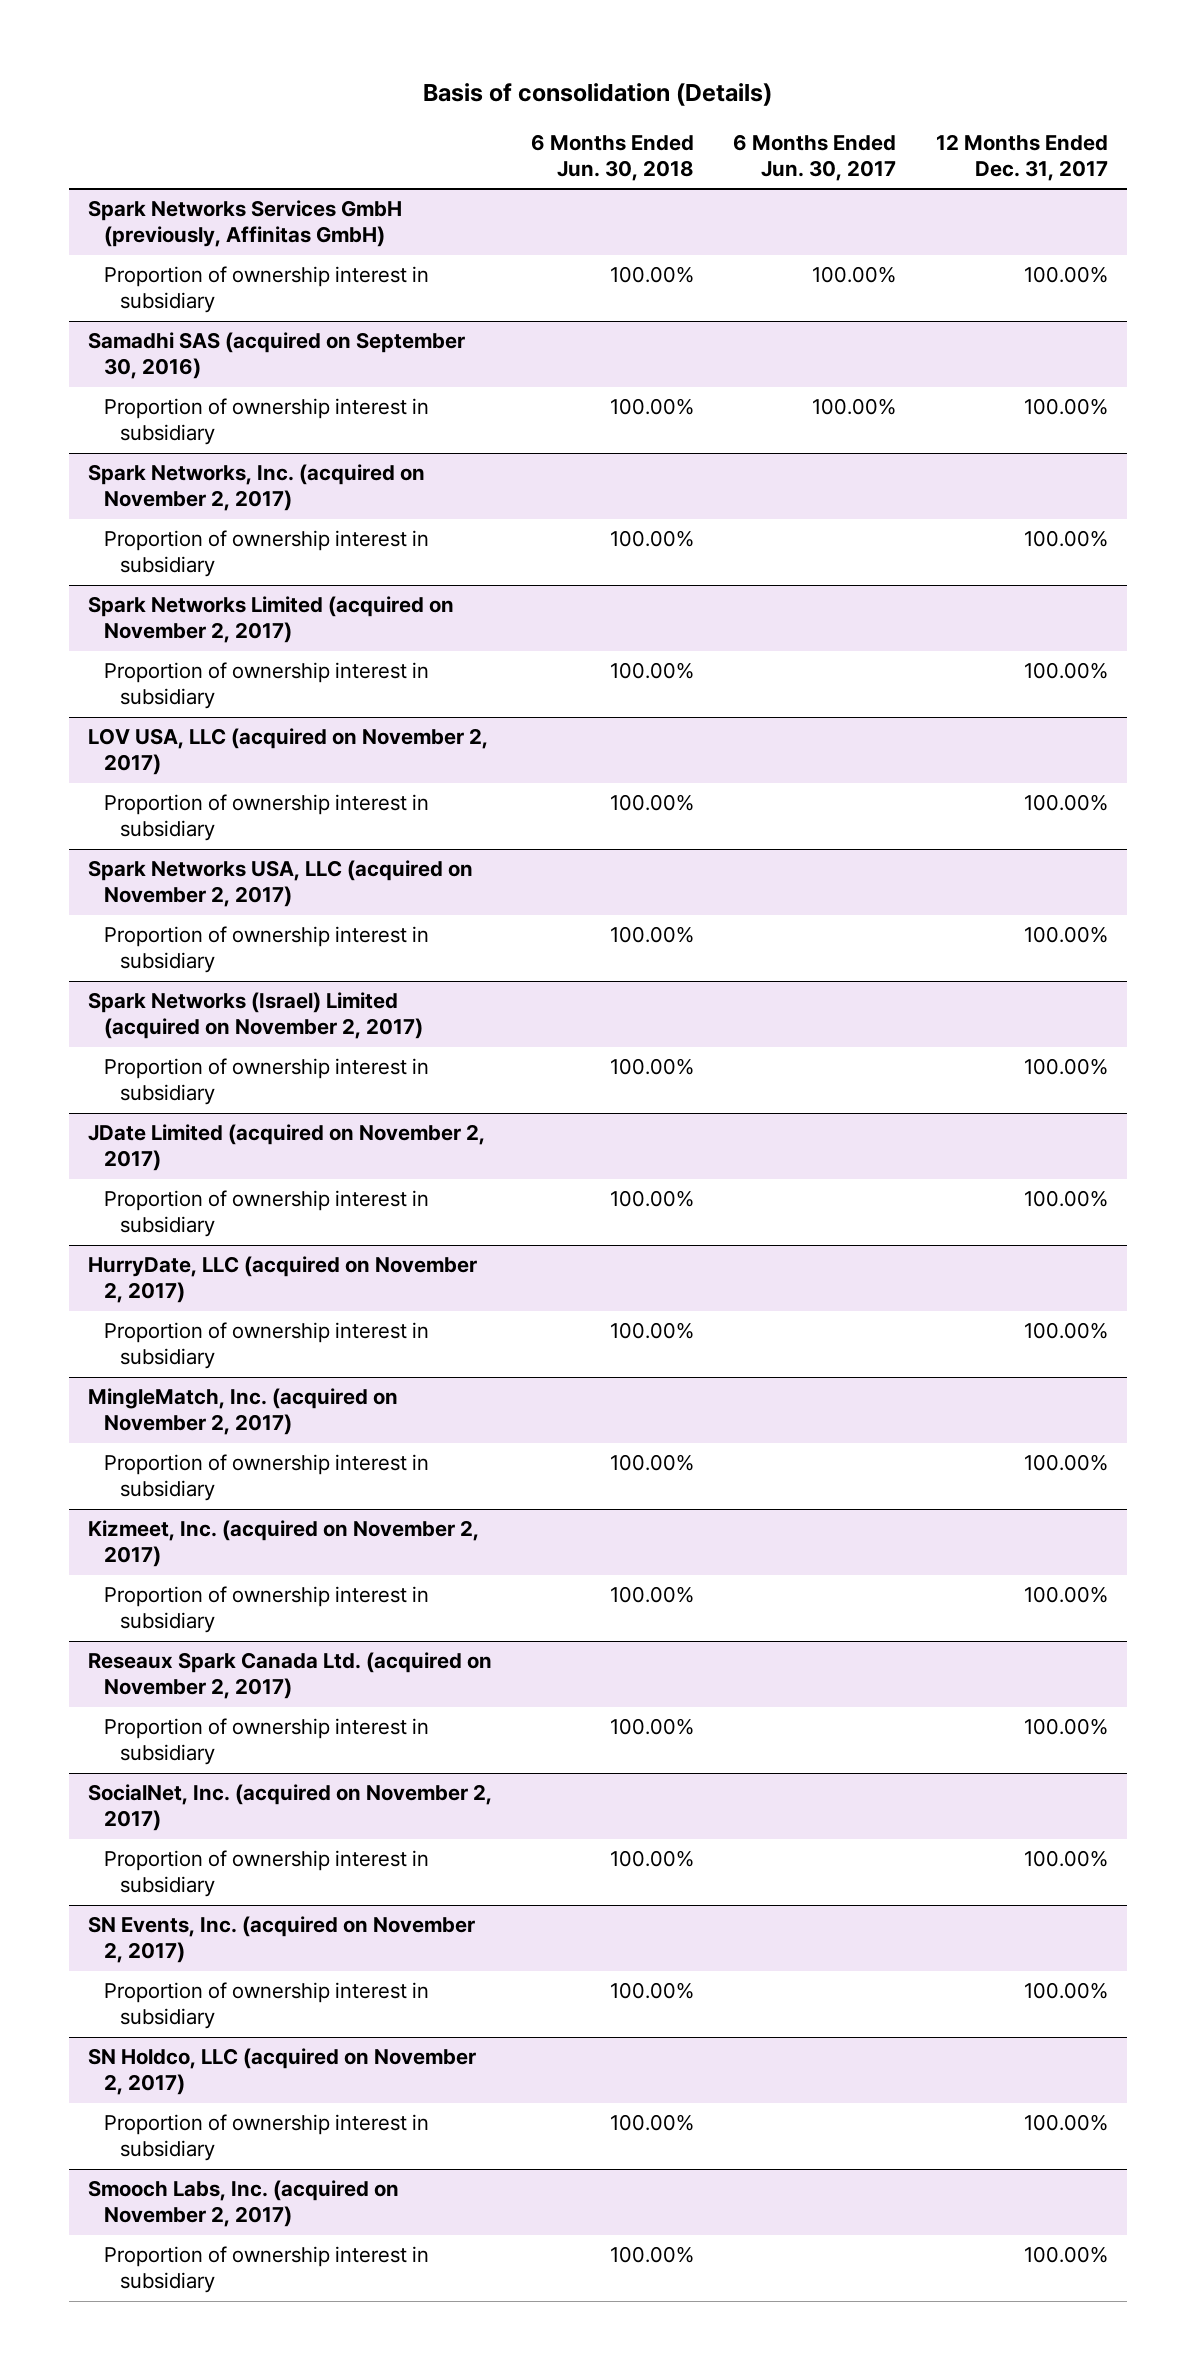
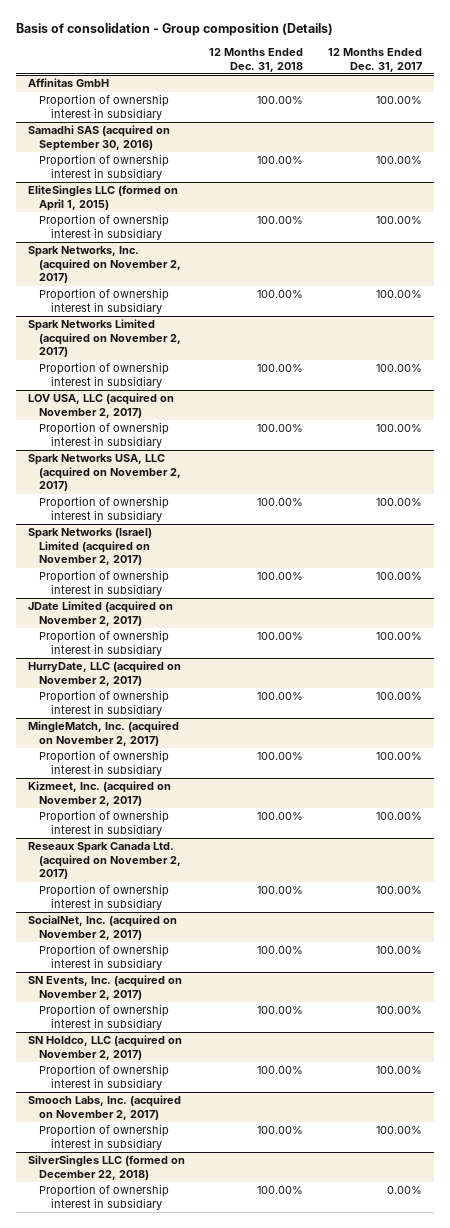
- Basis of consolidation (Details)
+ Basis of consolidation - Group composition (Details)
- | 6 Months Ended Jun. 30, 2018 | 6 Months Ended Jun. 30, 2017 | 12 Months Ended Dec. 31, 2017
+ | 12 Months Ended Dec. 31, 2018 | 12 Months Ended Dec. 31, 2017
- Spark Networks Services GmbH (previously, Affinitas GmbH)
+ Affinitas GmbH
+ EliteSingles LLC (formed on April 1, 2015)
+ Proportion of ownership interest in subsidiary | 100.00% | 100.00%
+ SilverSingles LLC (formed on December 22, 2018)
+ Proportion of ownership interest in subsidiary | 100.00% | 0.00%

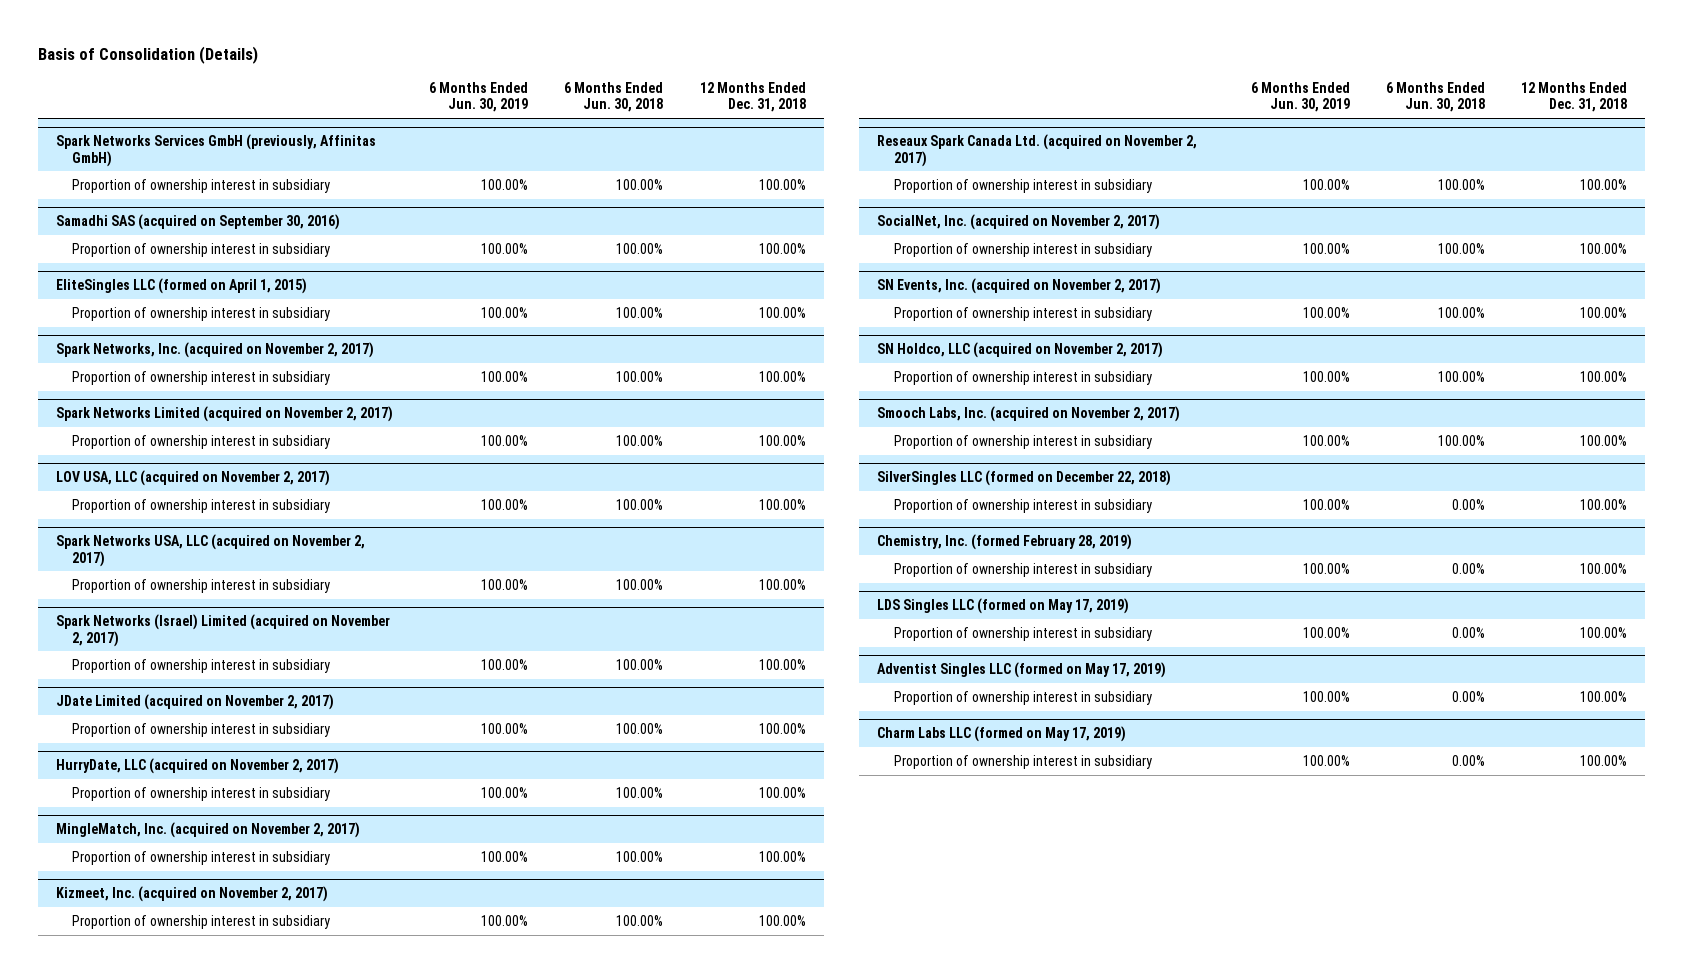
- Basis of consolidation - Group composition (Details)
+ Basis of Consolidation (Details)
- | 12 Months Ended Dec. 31, 2018 | 12 Months Ended Dec. 31, 2017
+ | 6 Months Ended Jun. 30, 2019 | 6 Months Ended Jun. 30, 2018 | 12 Months Ended Dec. 31, 2018
- Affinitas GmbH
+ Spark Networks Services GmbH (previously, Affinitas GmbH)
+ Chemistry, Inc. (formed February 28, 2019)
+ Proportion of ownership interest in subsidiary | 100.00% | 0.00% | 100.00%
+ LDS Singles LLC (formed on May 17, 2019)
+ Proportion of ownership interest in subsidiary | 100.00% | 0.00% | 100.00%
+ Adventist Singles LLC (formed on May 17, 2019)
+ Proportion of ownership interest in subsidiary | 100.00% | 0.00% | 100.00%
+ Charm Labs LLC (formed on May 17, 2019)
+ Proportion of ownership interest in subsidiary | 100.00% | 0.00% | 100.00%

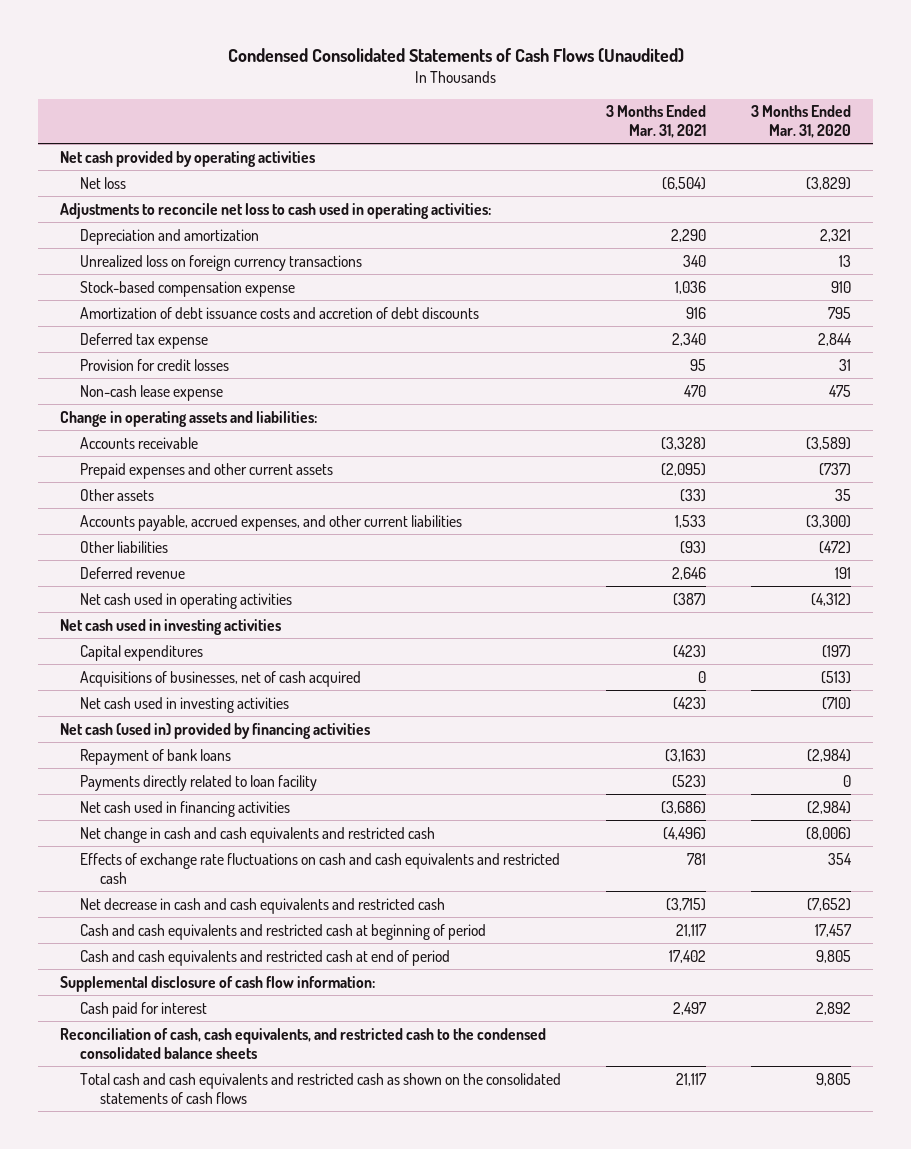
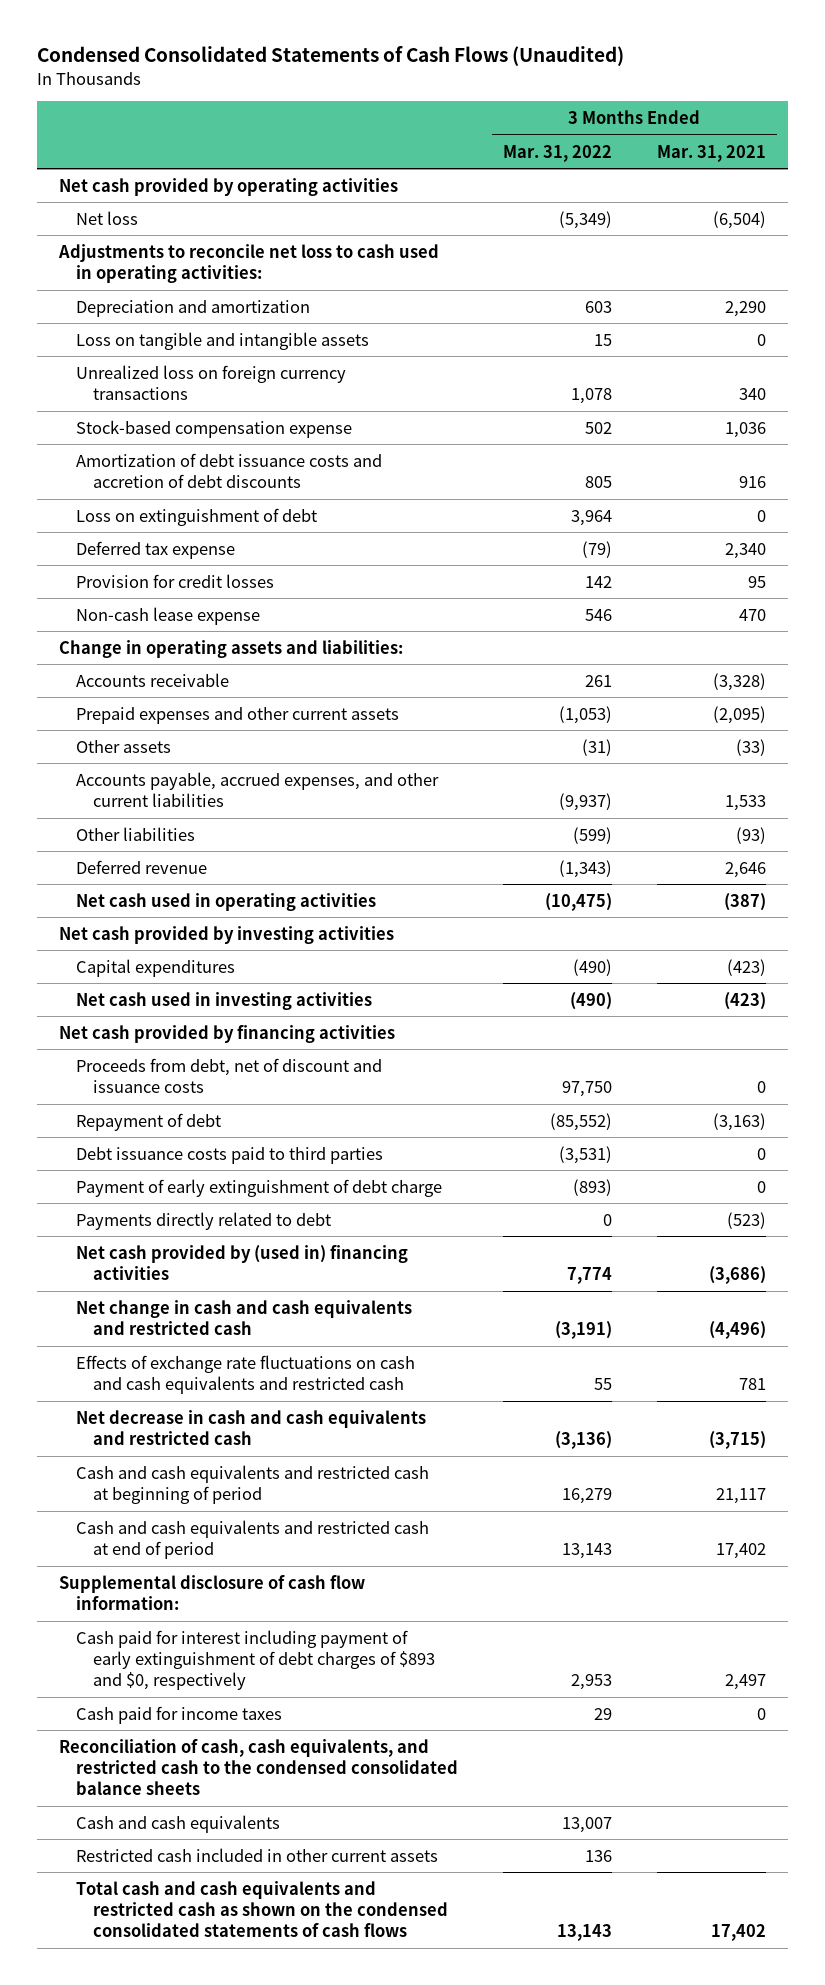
- | 3 Months Ended Mar. 31, 2021 | 3 Months Ended Mar. 31, 2020
+ | 3 Months Ended Mar. 31, 2022 | 3 Months Ended Mar. 31, 2021
+ Loss on tangible and intangible assets | 15 | 0
+ Loss on extinguishment of debt | 3,964 | 0
- Net cash used in investing activities
+ Net cash provided by investing activities
- Acquisitions of businesses, net of cash acquired | 0 | (513)
- Net cash (used in) provided by financing activities
- Repayment of bank loans | (3,163) | (2,984)
- Payments directly related to loan facility | (523) | 0
- Net cash used in financing activities | (3,686) | (2,984)
+ Net cash provided by financing activities
+ Proceeds from debt, net of discount and issuance costs | 97,750 | 0
+ Repayment of debt | (85,552) | (3,163)
+ Debt issuance costs paid to third parties | (3,531) | 0
+ Payment of early extinguishment of debt charge | (893) | 0
+ Payments directly related to debt | 0 | (523)
+ Net cash provided by (used in) financing activities | 7,774 | (3,686)
- Cash paid for interest | 2,497 | 2,892
+ Cash paid for interest including payment of early extinguishment of debt charges of $893 and $0, respectively | 2,953 | 2,497
+ Cash paid for income taxes | 29 | 0
- Total cash and cash equivalents and restricted cash as shown on the consolidated statements of cash flows | 21,117 | 9,805
+ Cash and cash equivalents | 13,007 |
+ Restricted cash included in other current assets | 136 |
+ Total cash and cash equivalents and restricted cash as shown on the condensed consolidated statements of cash flows | 13,143 | 17,402

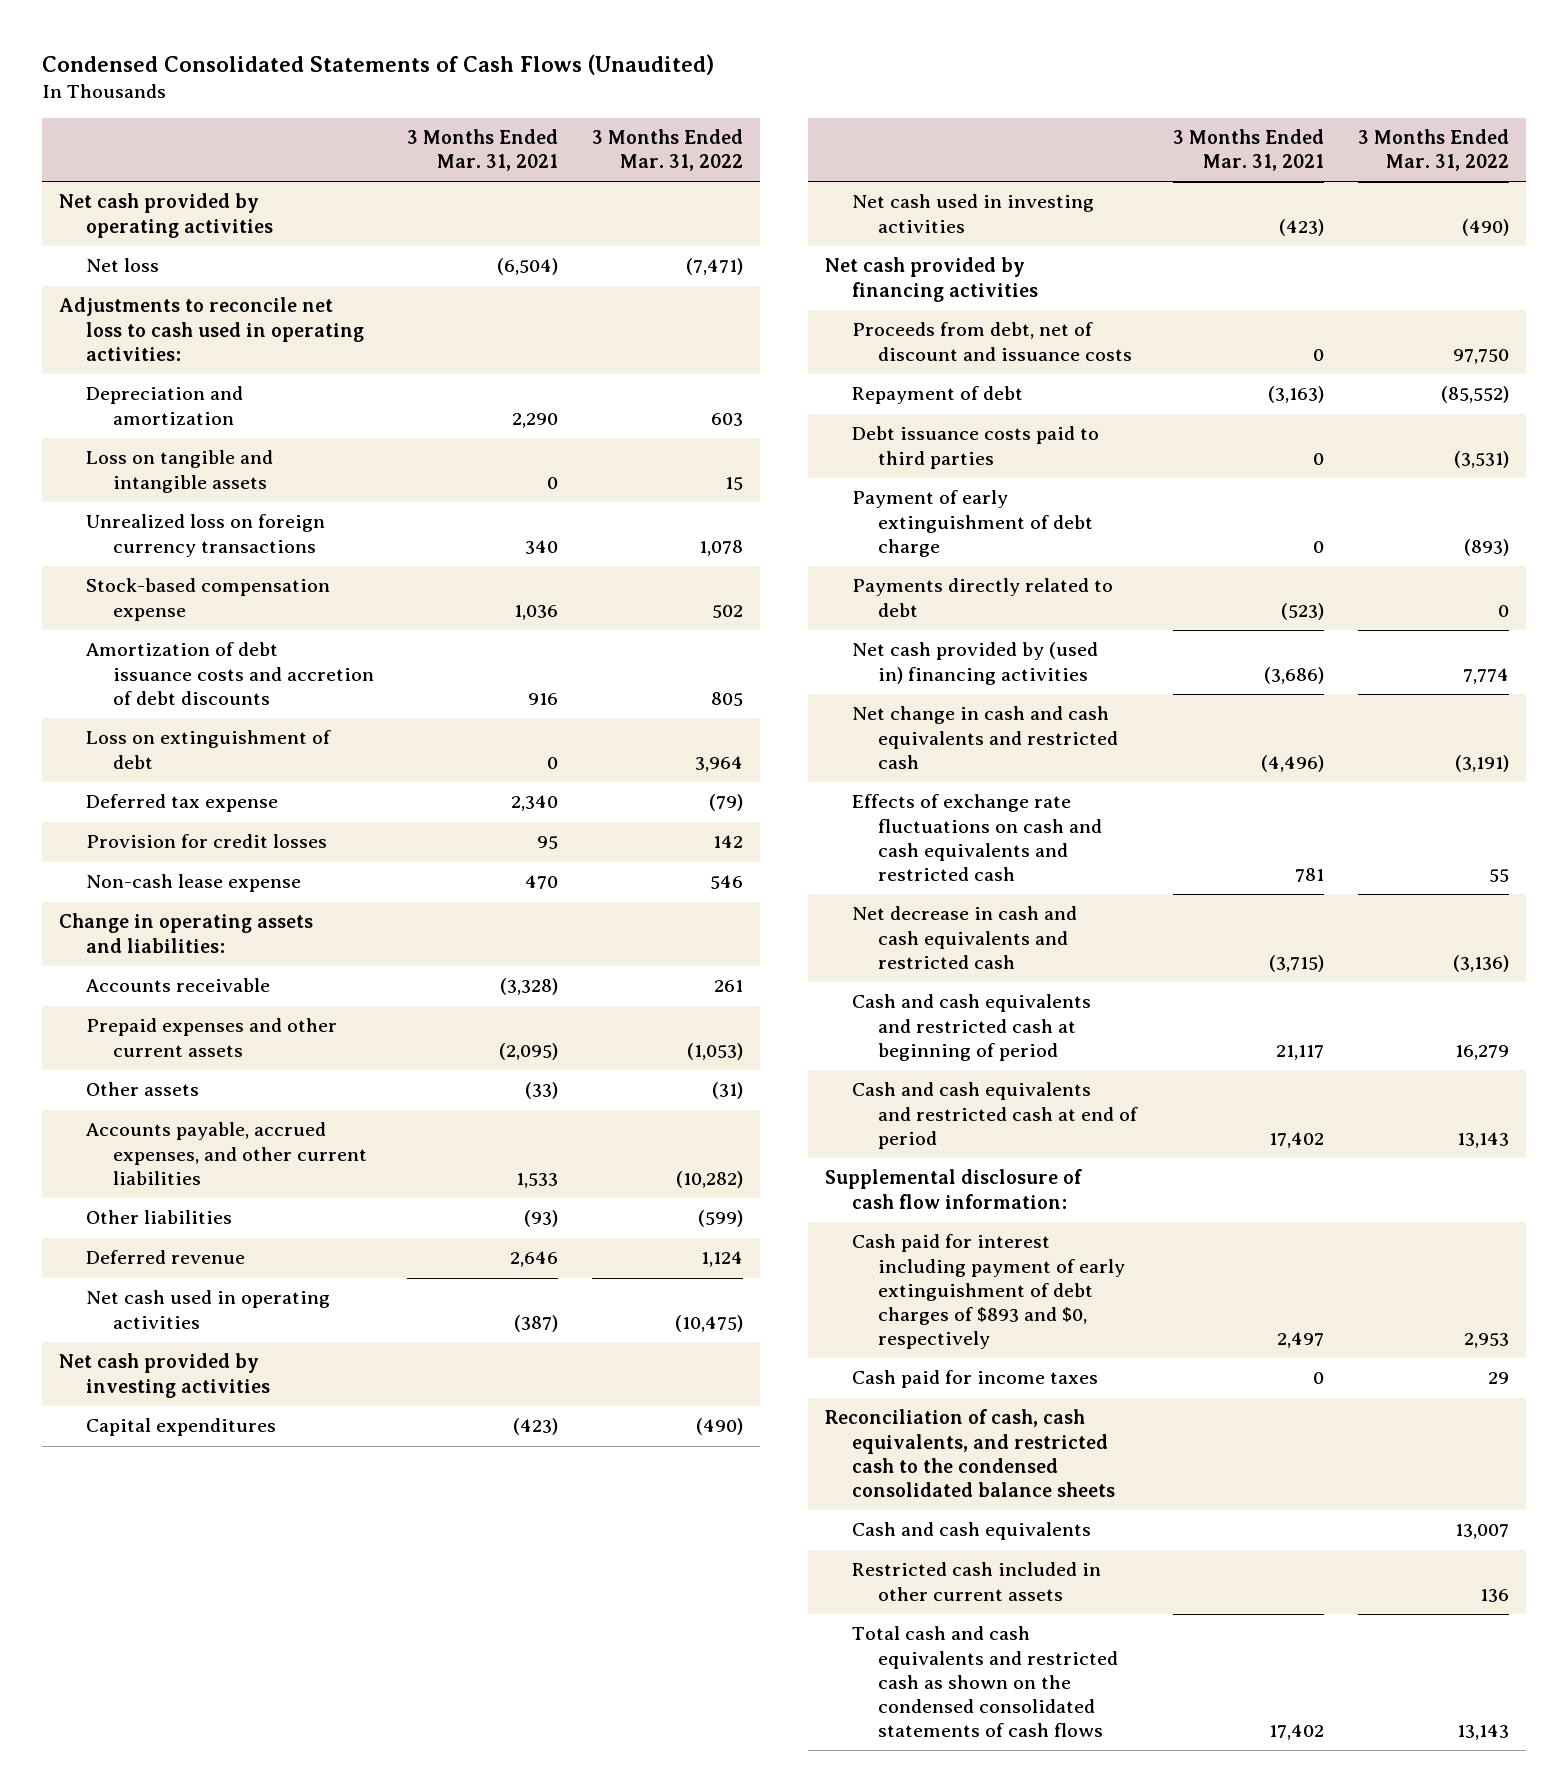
- | 3 Months Ended Mar. 31, 2022 | 3 Months Ended Mar. 31, 2021
+ | 3 Months Ended Mar. 31, 2021 | 3 Months Ended Mar. 31, 2022
- Net loss | (5,349) | (6,504)
+ Net loss | (6,504) | (7,471)
- Accounts payable, accrued expenses, and other current liabilities | (9,937) | 1,533
+ Accounts payable, accrued expenses, and other current liabilities | 1,533 | (10,282)
- Deferred revenue | (1,343) | 2,646
+ Deferred revenue | 2,646 | 1,124

